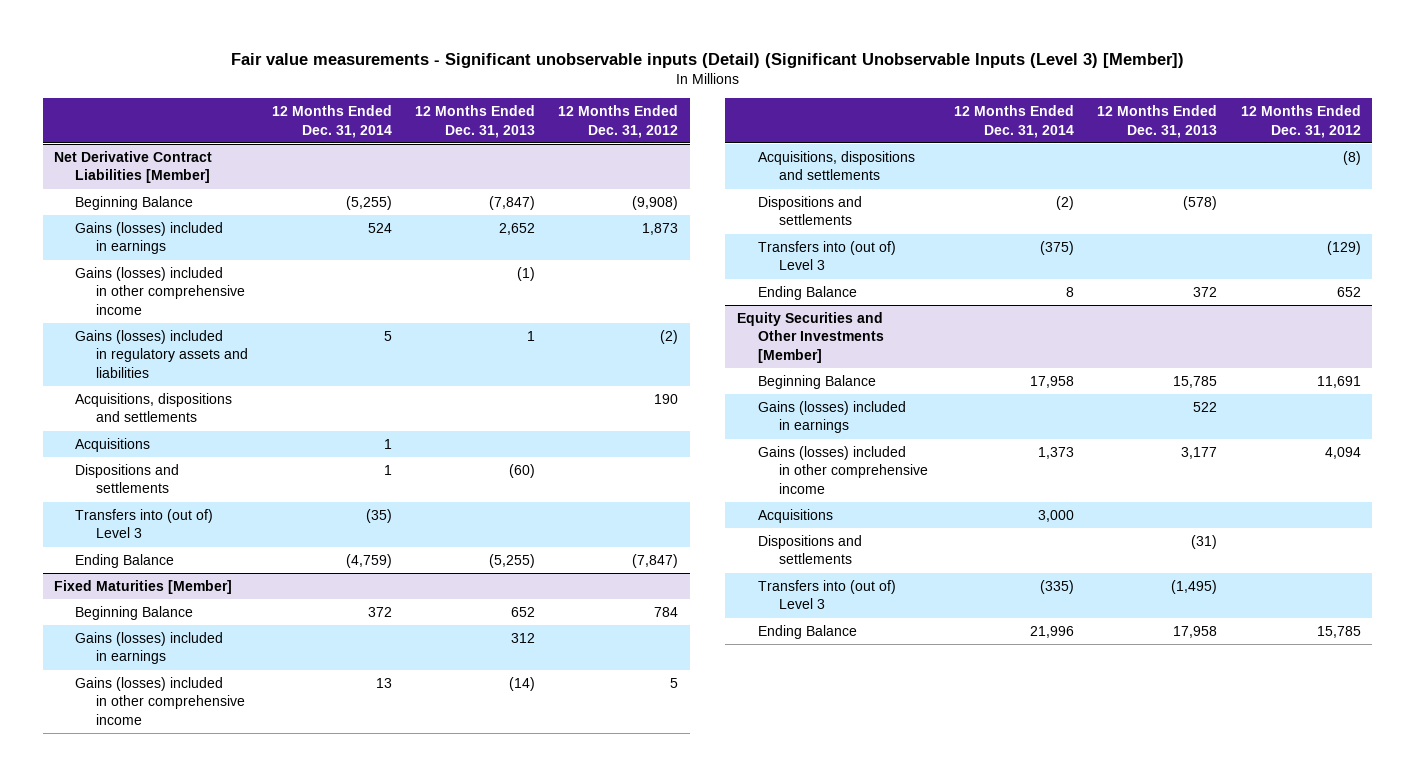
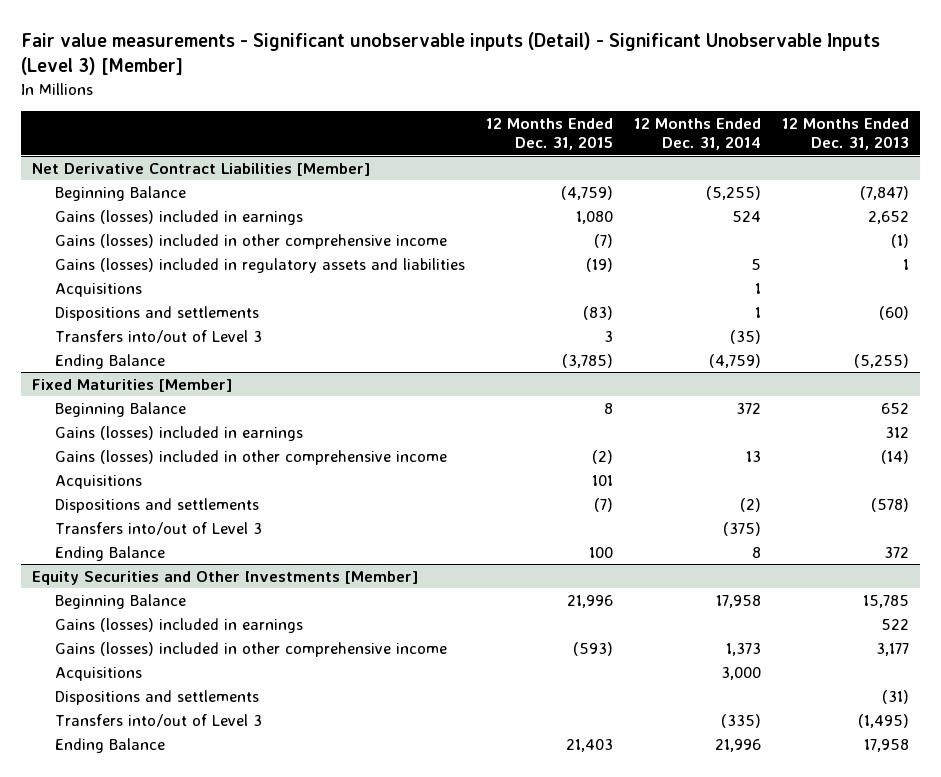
- Fair value measurements - Significant unobservable inputs (Detail) (Significant Unobservable Inputs (Level 3) [Member])
+ Fair value measurements - Significant unobservable inputs (Detail) - Significant Unobservable Inputs (Level 3) [Member]
- | 12 Months Ended Dec. 31, 2014 | 12 Months Ended Dec. 31, 2013 | 12 Months Ended Dec. 31, 2012
+ | 12 Months Ended Dec. 31, 2015 | 12 Months Ended Dec. 31, 2014 | 12 Months Ended Dec. 31, 2013
@ Net Derivative Contract Liabilities [Member]
- Acquisitions, dispositions and settlements | | | 190
- Transfers into (out of) Level 3 | (35) | |
+ Transfers into/out of Level 3 | 3 | (35) |
@ Fixed Maturities [Member]
- Acquisitions, dispositions and settlements | | | (8)
+ Acquisitions | 101 | |
- Transfers into (out of) Level 3 | (375) | | (129)
+ Transfers into/out of Level 3 | | (375) |
@ Equity Securities and Other Investments [Member]
- Transfers into (out of) Level 3 | (335) | (1,495) |
+ Transfers into/out of Level 3 | | (335) | (1,495)

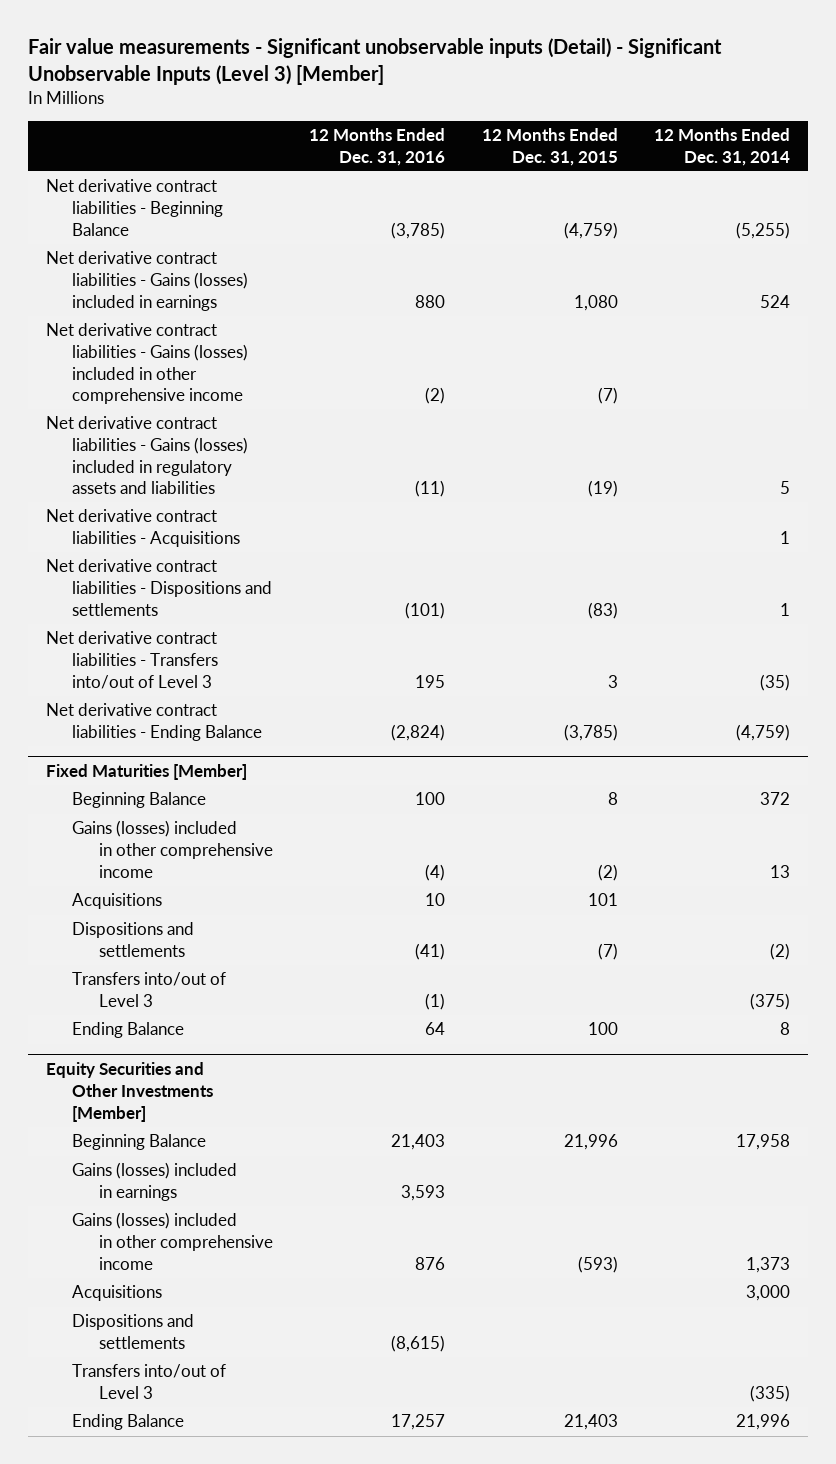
- | 12 Months Ended Dec. 31, 2015 | 12 Months Ended Dec. 31, 2014 | 12 Months Ended Dec. 31, 2013
+ | 12 Months Ended Dec. 31, 2016 | 12 Months Ended Dec. 31, 2015 | 12 Months Ended Dec. 31, 2014
- Net Derivative Contract Liabilities [Member]
- Beginning Balance | (4,759) | (5,255) | (7,847)
- Gains (losses) included in earnings | 1,080 | 524 | 2,652
- Gains (losses) included in other comprehensive income | (7) | | (1)
- Gains (losses) included in regulatory assets and liabilities | (19) | 5 | 1
- Acquisitions | | 1 |
- Dispositions and settlements | (83) | 1 | (60)
- Transfers into/out of Level 3 | 3 | (35) |
- Ending Balance | (3,785) | (4,759) | (5,255)
+ Net derivative contract liabilities - Beginning Balance | (3,785) | (4,759) | (5,255)
+ Net derivative contract liabilities - Gains (losses) included in earnings | 880 | 1,080 | 524
+ Net derivative contract liabilities - Gains (losses) included in other comprehensive income | (2) | (7) |
+ Net derivative contract liabilities - Gains (losses) included in regulatory assets and liabilities | (11) | (19) | 5
+ Net derivative contract liabilities - Acquisitions | | | 1
+ Net derivative contract liabilities - Dispositions and settlements | (101) | (83) | 1
+ Net derivative contract liabilities - Transfers into/out of Level 3 | 195 | 3 | (35)
+ Net derivative contract liabilities - Ending Balance | (2,824) | (3,785) | (4,759)
@ Fixed Maturities [Member]
- Gains (losses) included in earnings | | | 312

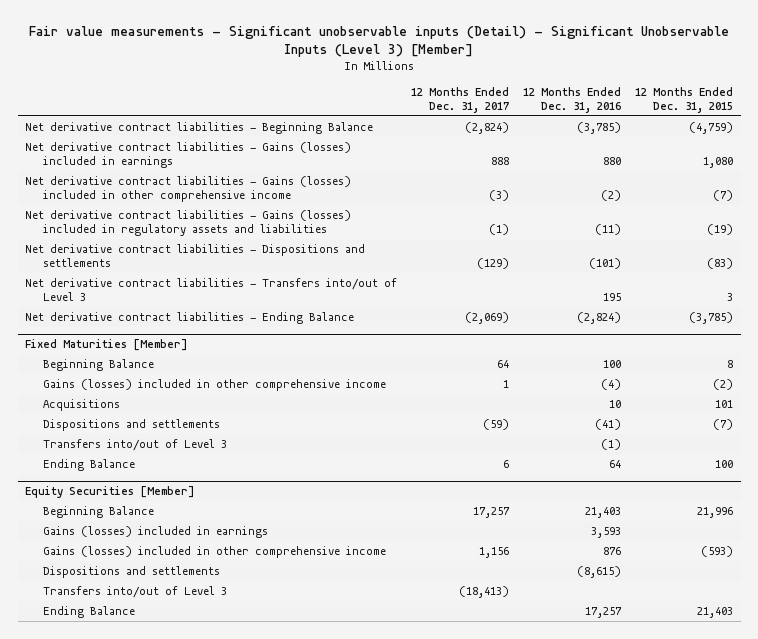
- | 12 Months Ended Dec. 31, 2016 | 12 Months Ended Dec. 31, 2015 | 12 Months Ended Dec. 31, 2014
+ | 12 Months Ended Dec. 31, 2017 | 12 Months Ended Dec. 31, 2016 | 12 Months Ended Dec. 31, 2015
- Net derivative contract liabilities - Acquisitions | | | 1
- Equity Securities and Other Investments [Member]
+ Equity Securities [Member]
- Acquisitions | | | 3,000

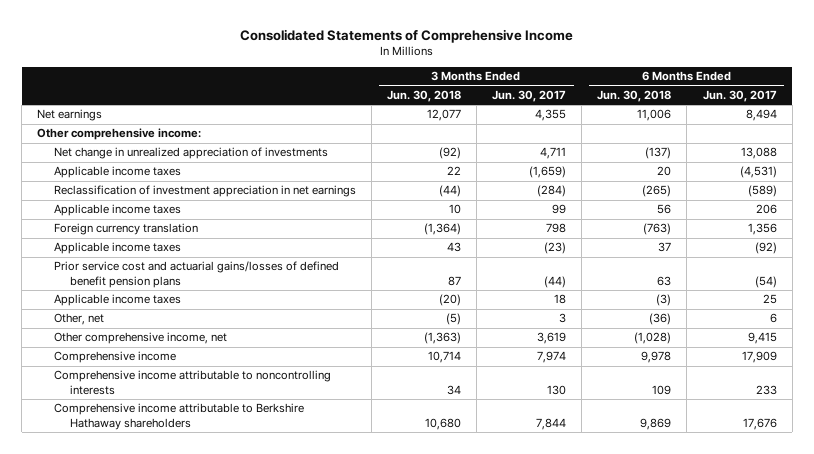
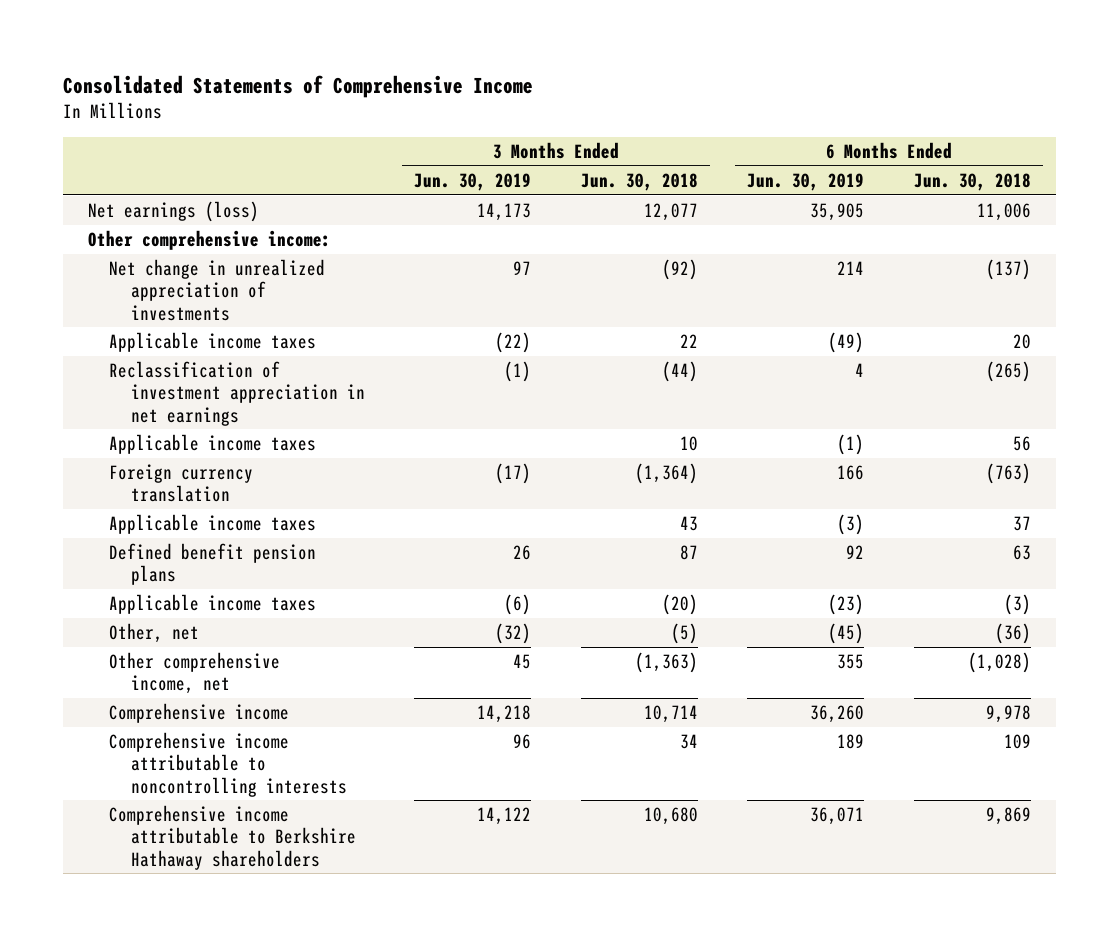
- | 3 Months Ended Jun. 30, 2018 | 3 Months Ended Jun. 30, 2017 | 6 Months Ended Jun. 30, 2018 | 6 Months Ended Jun. 30, 2017
+ | 3 Months Ended Jun. 30, 2019 | 3 Months Ended Jun. 30, 2018 | 6 Months Ended Jun. 30, 2019 | 6 Months Ended Jun. 30, 2018
- Net earnings | 12,077 | 4,355 | 11,006 | 8,494
+ Net earnings (loss) | 14,173 | 12,077 | 35,905 | 11,006
- Prior service cost and actuarial gains/losses of defined benefit pension plans | 87 | (44) | 63 | (54)
+ Defined benefit pension plans | 26 | 87 | 92 | 63

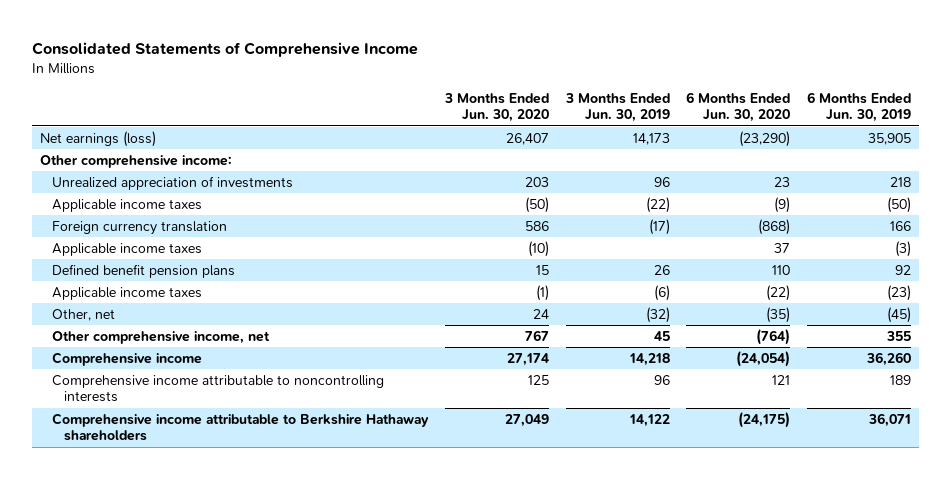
- | 3 Months Ended Jun. 30, 2019 | 3 Months Ended Jun. 30, 2018 | 6 Months Ended Jun. 30, 2019 | 6 Months Ended Jun. 30, 2018
+ | 3 Months Ended Jun. 30, 2020 | 3 Months Ended Jun. 30, 2019 | 6 Months Ended Jun. 30, 2020 | 6 Months Ended Jun. 30, 2019
- Net change in unrealized appreciation of investments | 97 | (92) | 214 | (137)
- Applicable income taxes | (22) | 22 | (49) | 20
- Reclassification of investment appreciation in net earnings | (1) | (44) | 4 | (265)
- Applicable income taxes | | 10 | (1) | 56
+ Unrealized appreciation of investments | 203 | 96 | 23 | 218
+ Applicable income taxes | (50) | (22) | (9) | (50)

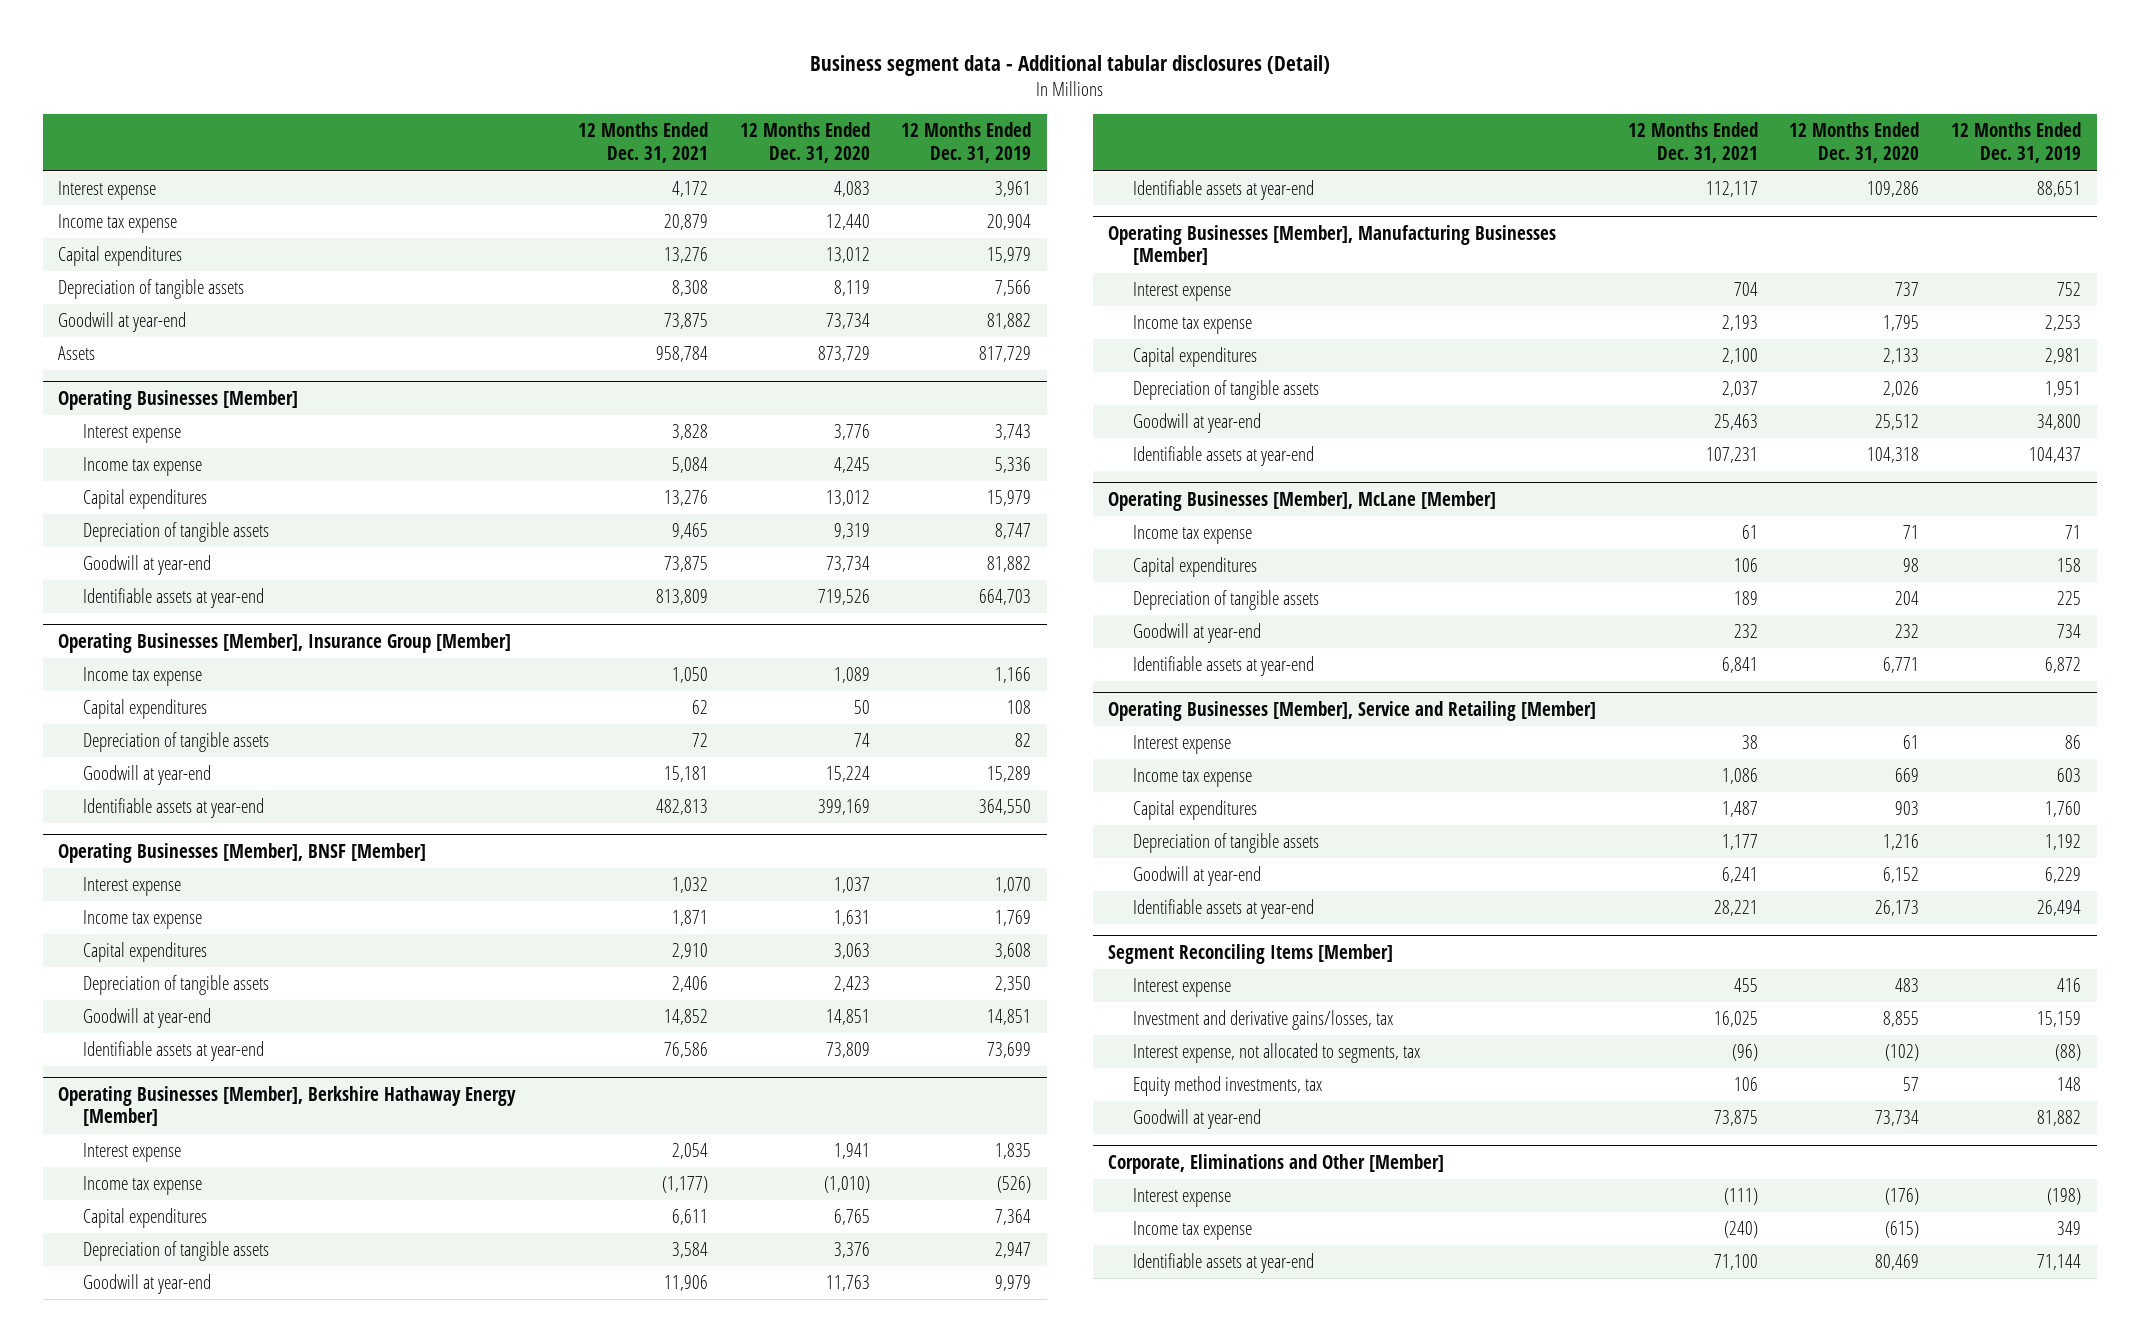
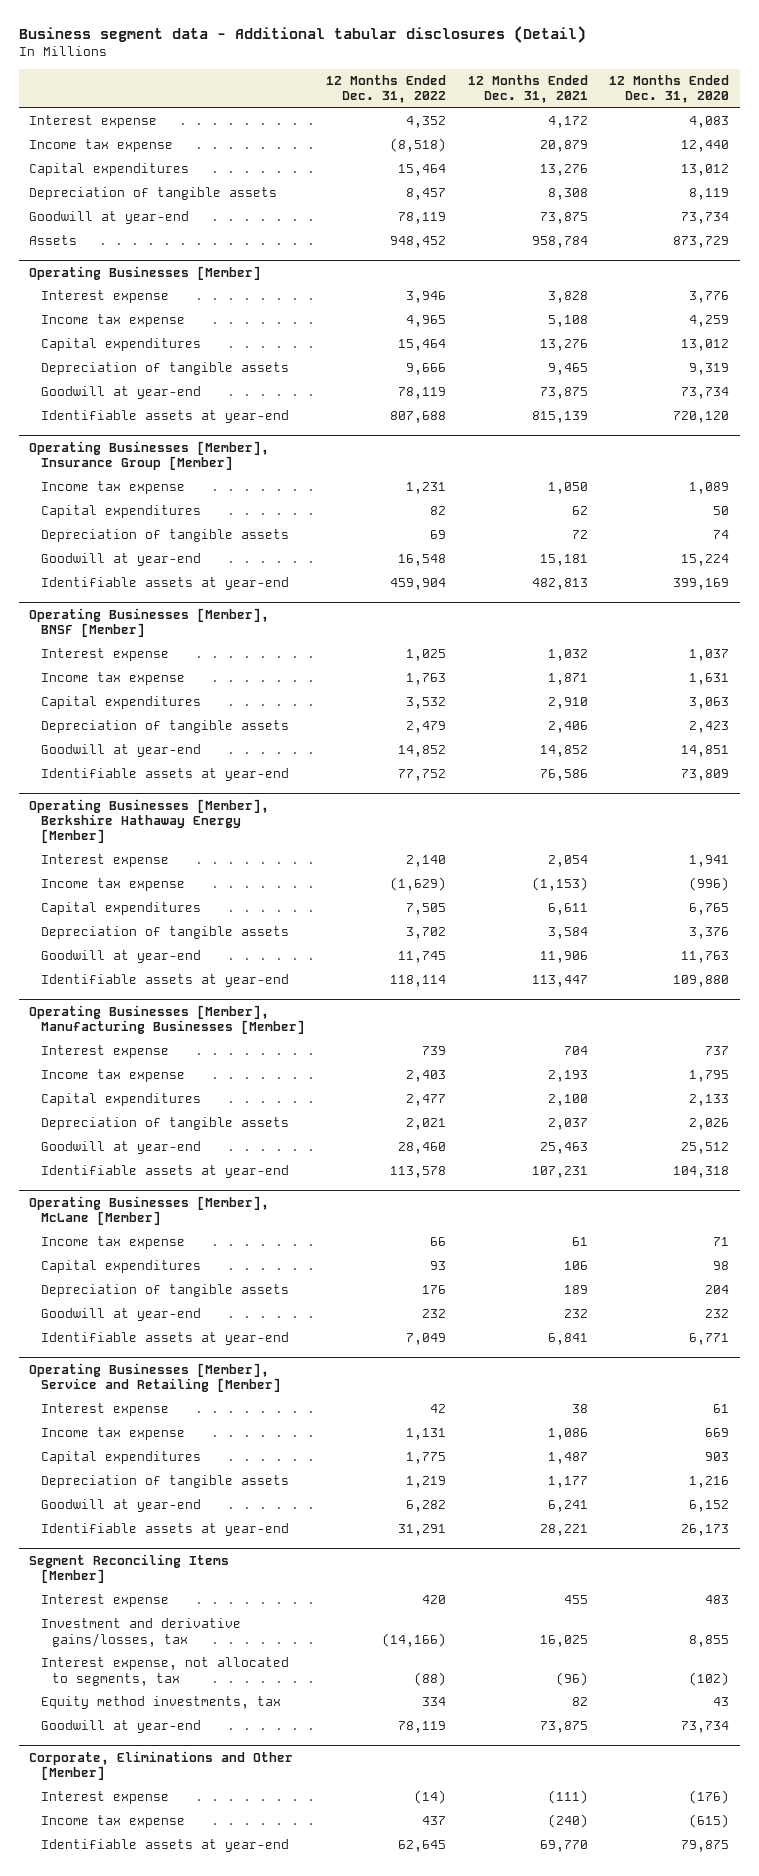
- | 12 Months Ended Dec. 31, 2021 | 12 Months Ended Dec. 31, 2020 | 12 Months Ended Dec. 31, 2019
+ | 12 Months Ended Dec. 31, 2022 | 12 Months Ended Dec. 31, 2021 | 12 Months Ended Dec. 31, 2020
@ Operating Businesses [Member]
- Income tax expense | 5,084 | 4,245 | 5,336
+ Income tax expense | 4,965 | 5,108 | 4,259
- Identifiable assets at year-end | 813,809 | 719,526 | 664,703
+ Identifiable assets at year-end | 807,688 | 815,139 | 720,120
@ Operating Businesses [Member], Berkshire Hathaway Energy [Member]
- Income tax expense | (1,177) | (1,010) | (526)
+ Income tax expense | (1,629) | (1,153) | (996)
- Identifiable assets at year-end | 112,117 | 109,286 | 88,651
+ Identifiable assets at year-end | 118,114 | 113,447 | 109,880
@ Segment Reconciling Items [Member]
- Equity method investments, tax | 106 | 57 | 148
+ Equity method investments, tax | 334 | 82 | 43
@ Corporate, Eliminations and Other [Member]
- Identifiable assets at year-end | 71,100 | 80,469 | 71,144
+ Identifiable assets at year-end | 62,645 | 69,770 | 79,875

